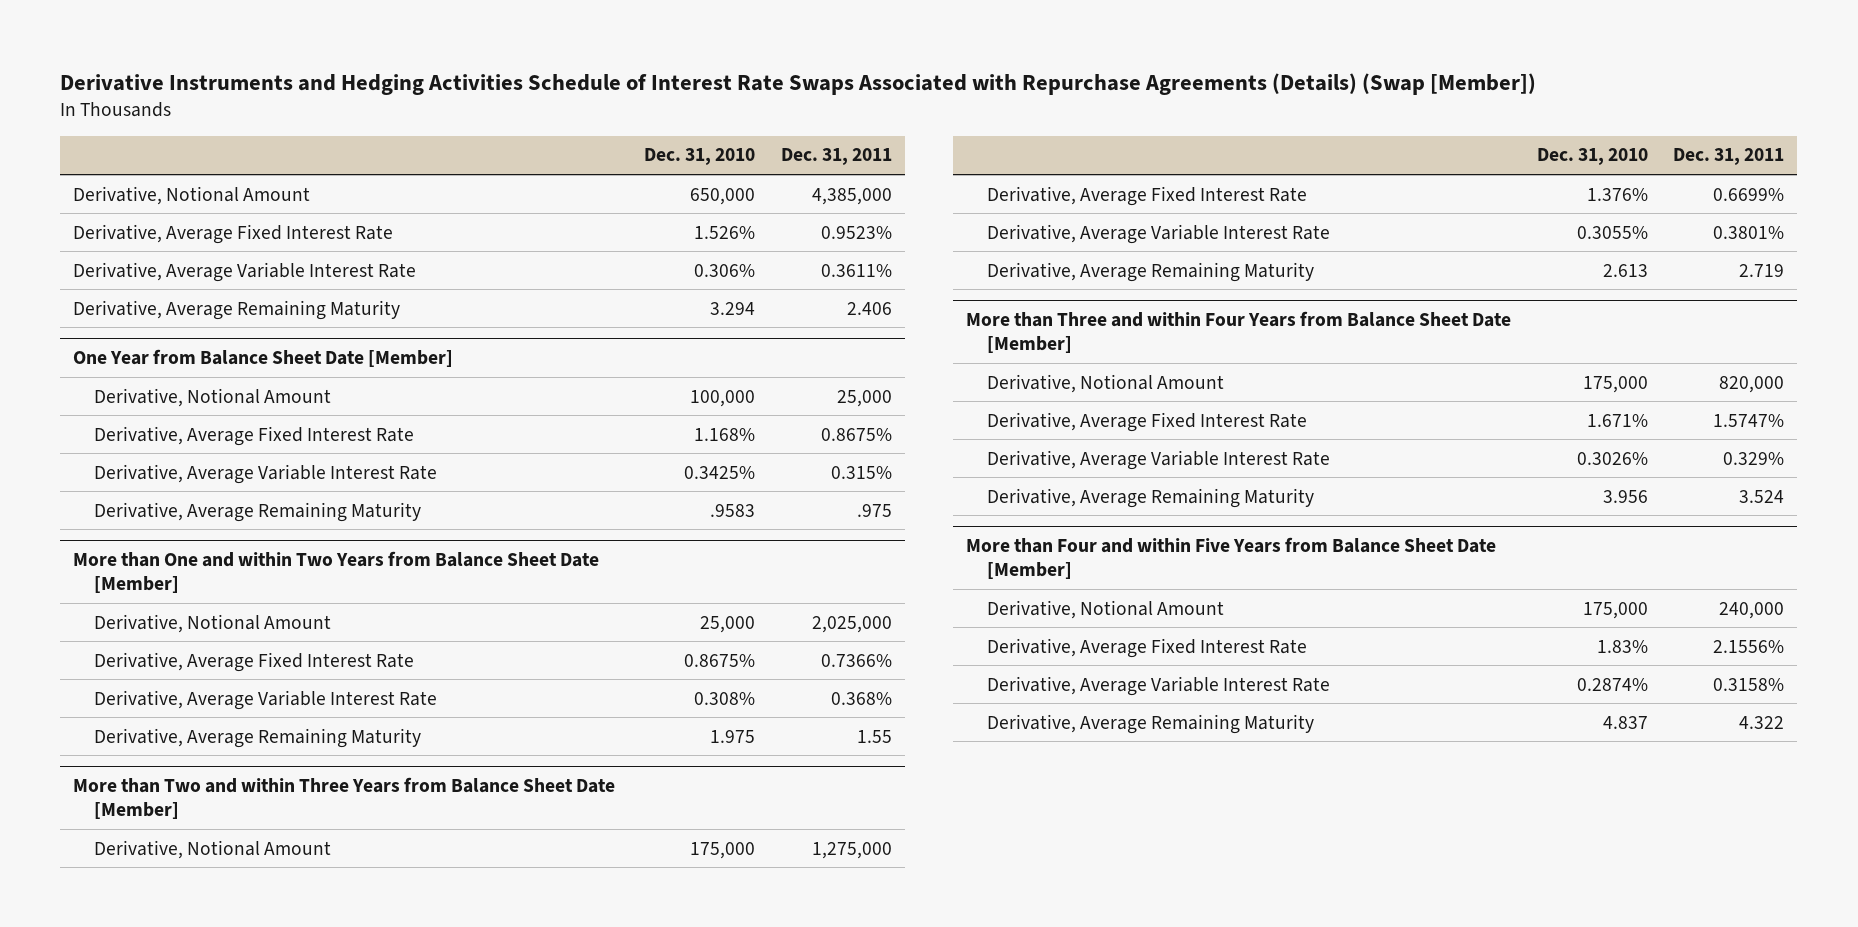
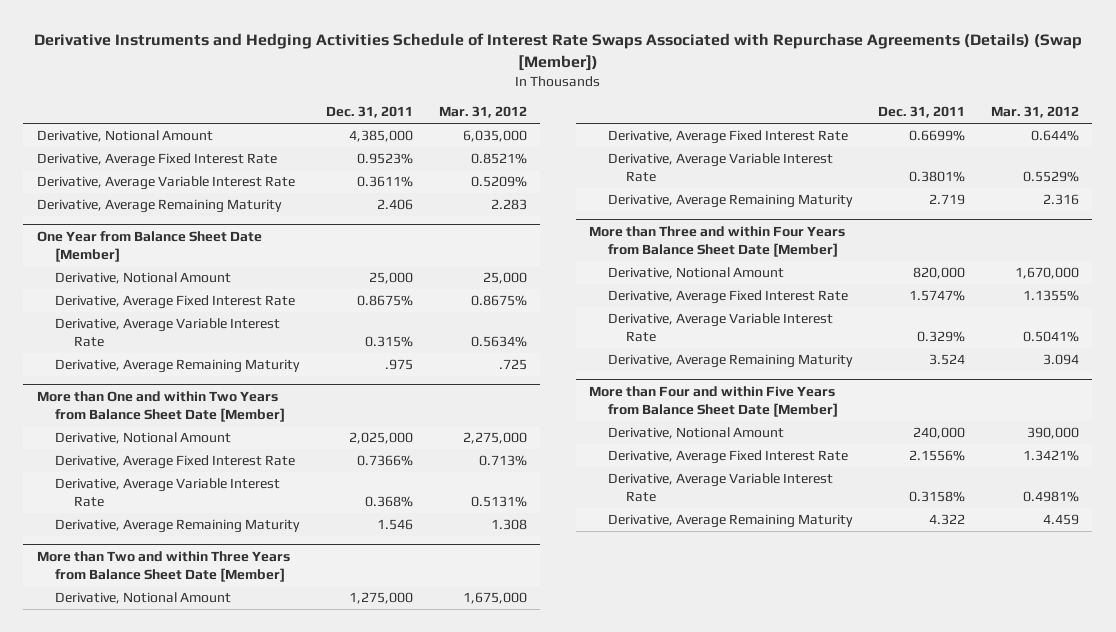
- | Dec. 31, 2010 | Dec. 31, 2011
+ | Dec. 31, 2011 | Mar. 31, 2012
@ More than One and within Two Years from Balance Sheet Date [Member]
- Derivative, Average Remaining Maturity | 1.975 | 1.55
+ Derivative, Average Remaining Maturity | 1.546 | 1.308

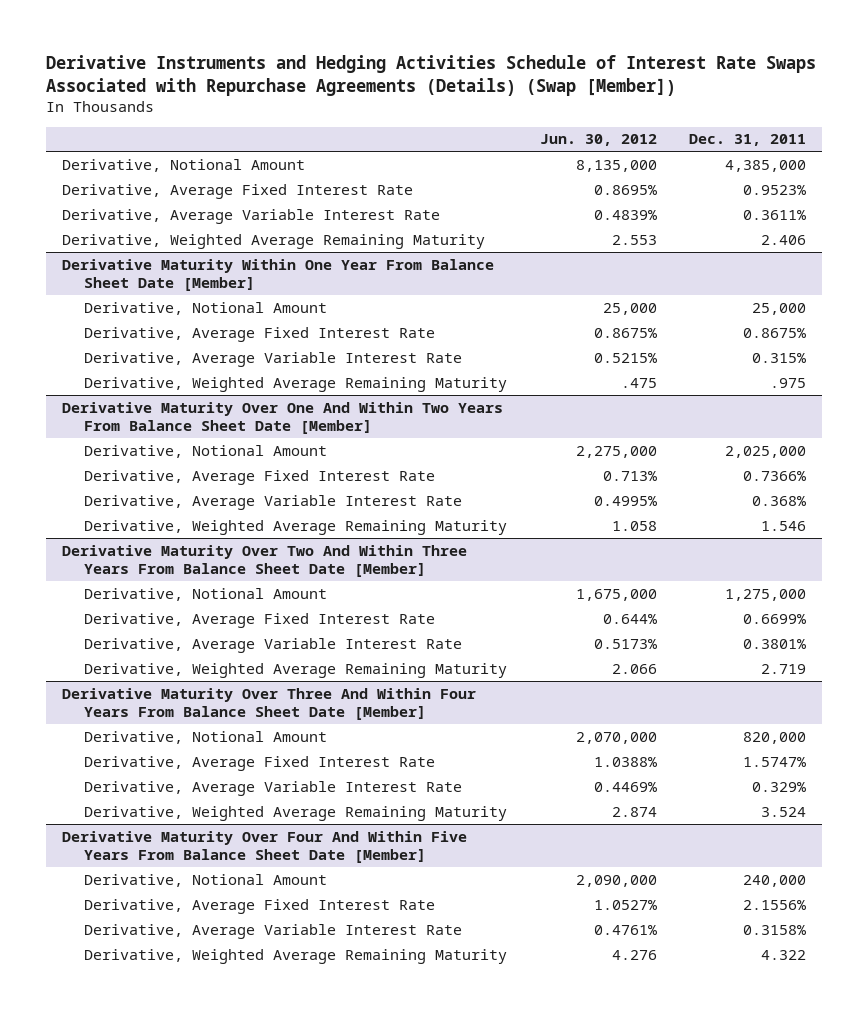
- | Dec. 31, 2011 | Mar. 31, 2012
+ | Jun. 30, 2012 | Dec. 31, 2011
- Derivative, Average Remaining Maturity | 2.406 | 2.283
- One Year from Balance Sheet Date [Member]
+ Derivative, Weighted Average Remaining Maturity | 2.553 | 2.406
+ Derivative Maturity Within One Year From Balance Sheet Date [Member]
- Derivative, Average Remaining Maturity | .975 | .725
- More than One and within Two Years from Balance Sheet Date [Member]
+ Derivative, Weighted Average Remaining Maturity | .475 | .975
+ Derivative Maturity Over One And Within Two Years From Balance Sheet Date [Member]
- Derivative, Average Remaining Maturity | 1.546 | 1.308
- More than Two and within Three Years from Balance Sheet Date [Member]
+ Derivative, Weighted Average Remaining Maturity | 1.058 | 1.546
+ Derivative Maturity Over Two And Within Three Years From Balance Sheet Date [Member]
- Derivative, Average Remaining Maturity | 2.719 | 2.316
- More than Three and within Four Years from Balance Sheet Date [Member]
+ Derivative, Weighted Average Remaining Maturity | 2.066 | 2.719
+ Derivative Maturity Over Three And Within Four Years From Balance Sheet Date [Member]
- Derivative, Average Remaining Maturity | 3.524 | 3.094
- More than Four and within Five Years from Balance Sheet Date [Member]
+ Derivative, Weighted Average Remaining Maturity | 2.874 | 3.524
+ Derivative Maturity Over Four And Within Five Years From Balance Sheet Date [Member]
- Derivative, Average Remaining Maturity | 4.322 | 4.459
+ Derivative, Weighted Average Remaining Maturity | 4.276 | 4.322

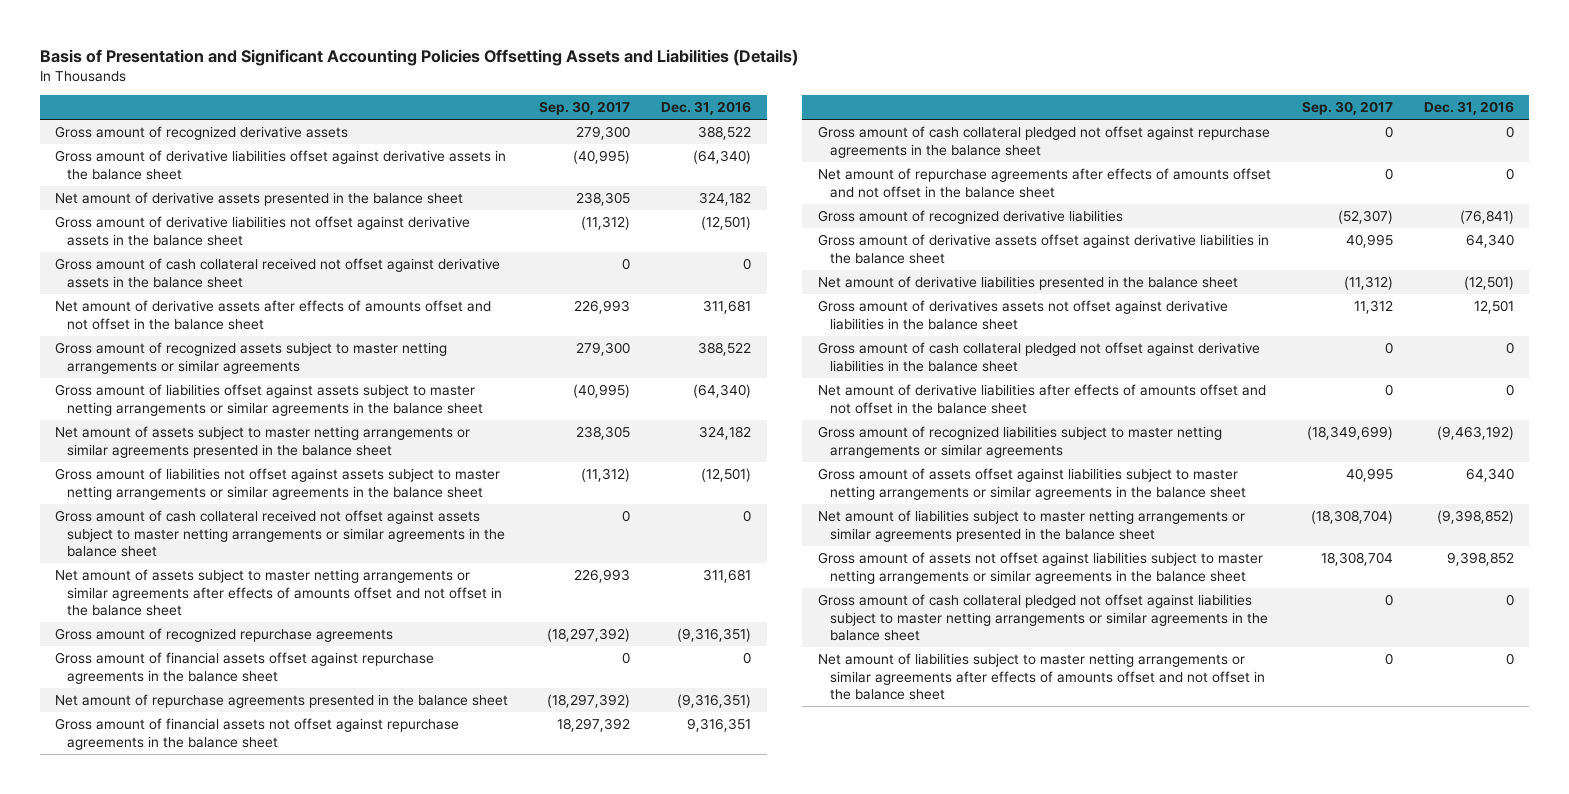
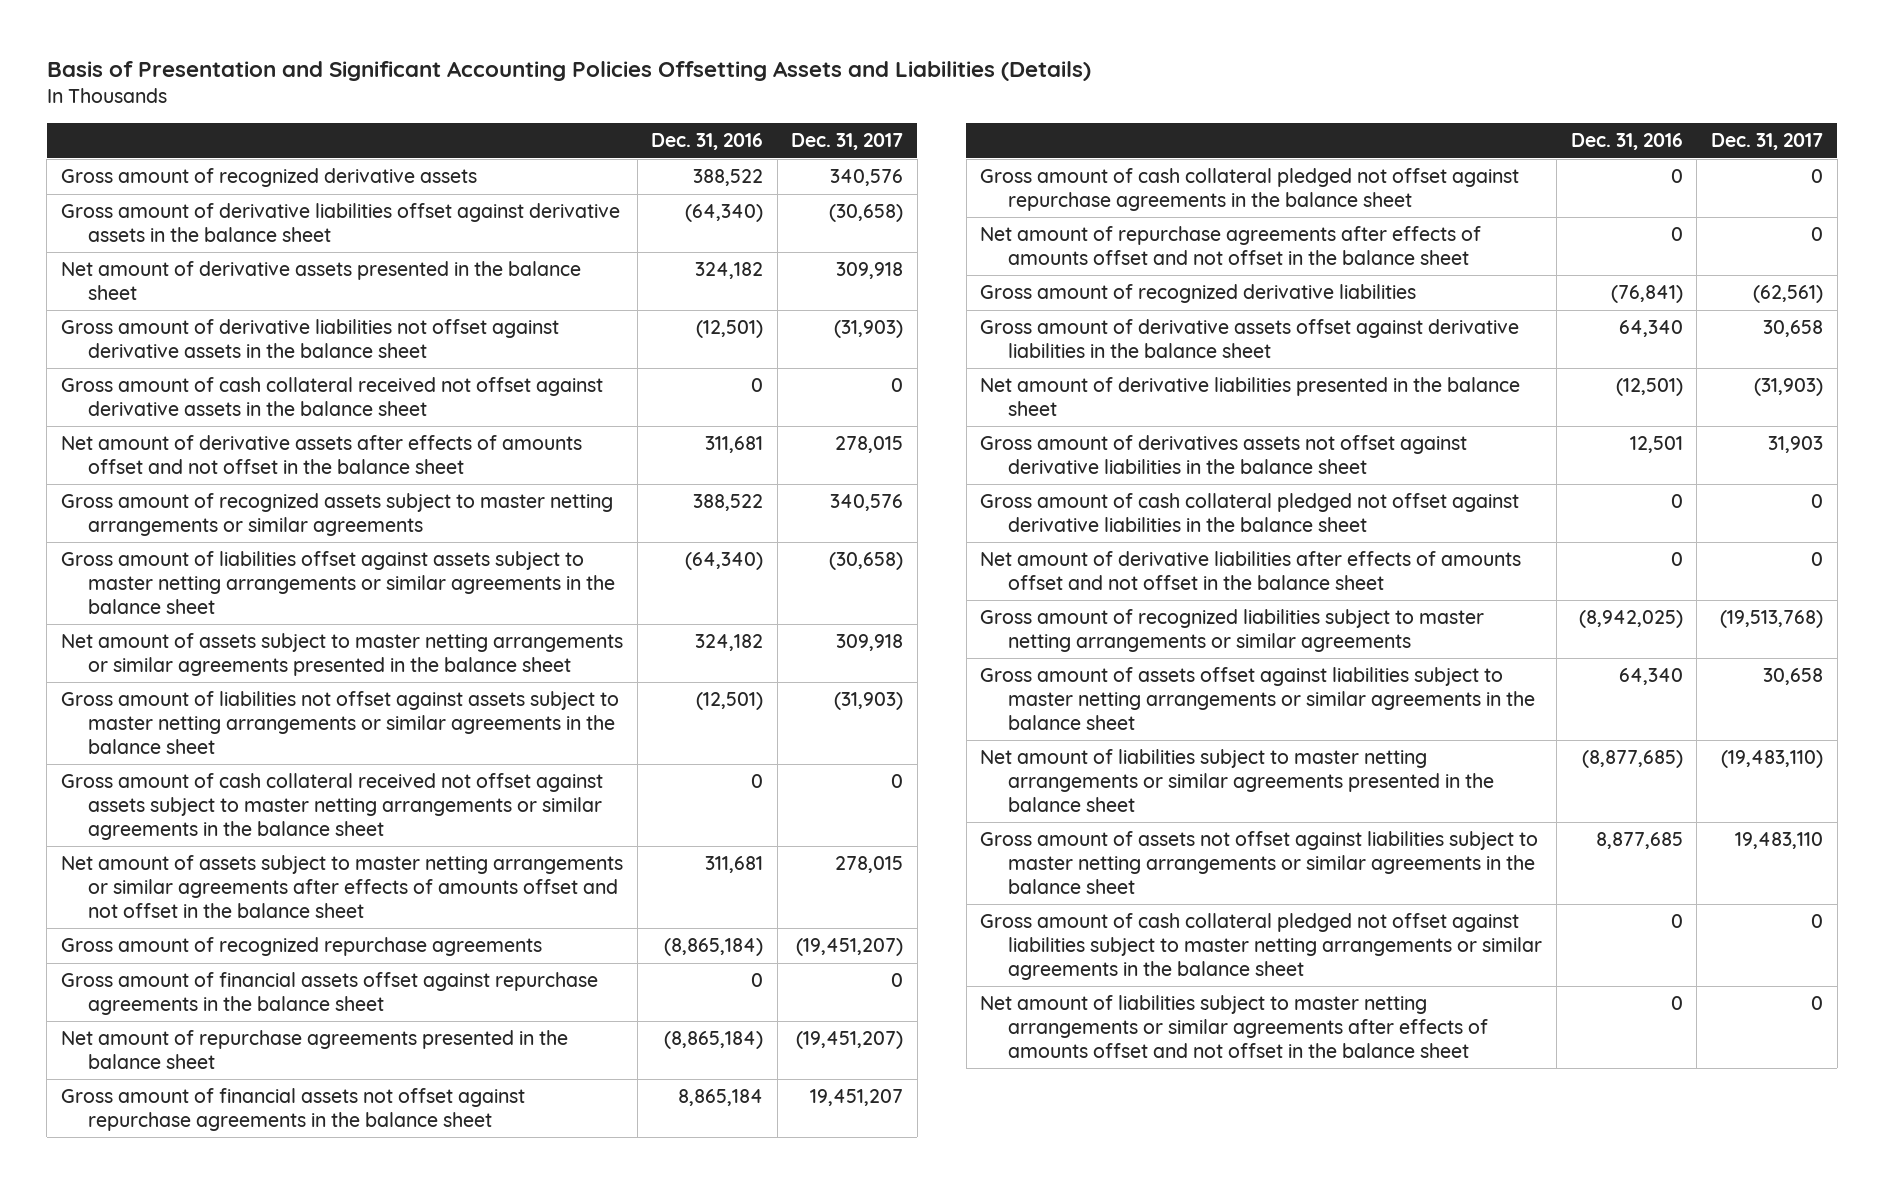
- | Sep. 30, 2017 | Dec. 31, 2016
+ | Dec. 31, 2016 | Dec. 31, 2017
- Gross amount of recognized repurchase agreements | (18,297,392) | (9,316,351)
+ Gross amount of recognized repurchase agreements | (8,865,184) | (19,451,207)
- Net amount of repurchase agreements presented in the balance sheet | (18,297,392) | (9,316,351)
- Gross amount of financial assets not offset against repurchase agreements in the balance sheet | 18,297,392 | 9,316,351
+ Net amount of repurchase agreements presented in the balance sheet | (8,865,184) | (19,451,207)
+ Gross amount of financial assets not offset against repurchase agreements in the balance sheet | 8,865,184 | 19,451,207
- Gross amount of recognized liabilities subject to master netting arrangements or similar agreements | (18,349,699) | (9,463,192)
+ Gross amount of recognized liabilities subject to master netting arrangements or similar agreements | (8,942,025) | (19,513,768)
- Net amount of liabilities subject to master netting arrangements or similar agreements presented in the balance sheet | (18,308,704) | (9,398,852)
- Gross amount of assets not offset against liabilities subject to master netting arrangements or similar agreements in the balance sheet | 18,308,704 | 9,398,852
+ Net amount of liabilities subject to master netting arrangements or similar agreements presented in the balance sheet | (8,877,685) | (19,483,110)
+ Gross amount of assets not offset against liabilities subject to master netting arrangements or similar agreements in the balance sheet | 8,877,685 | 19,483,110

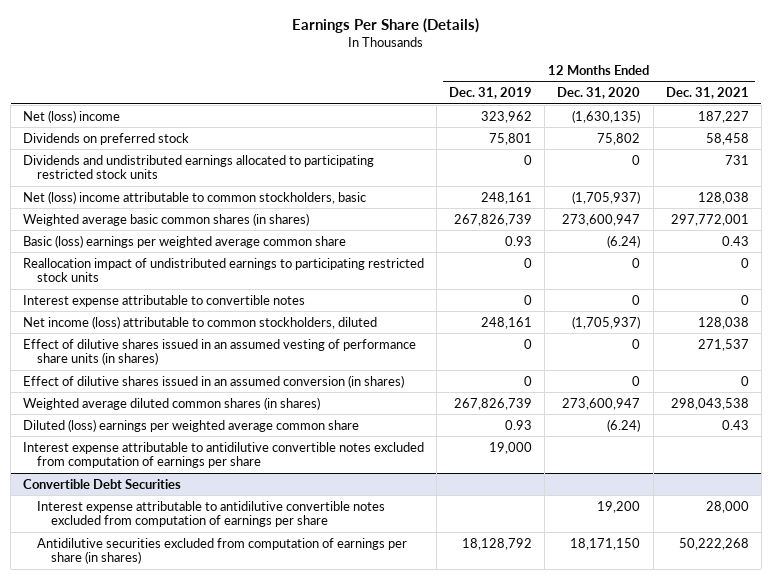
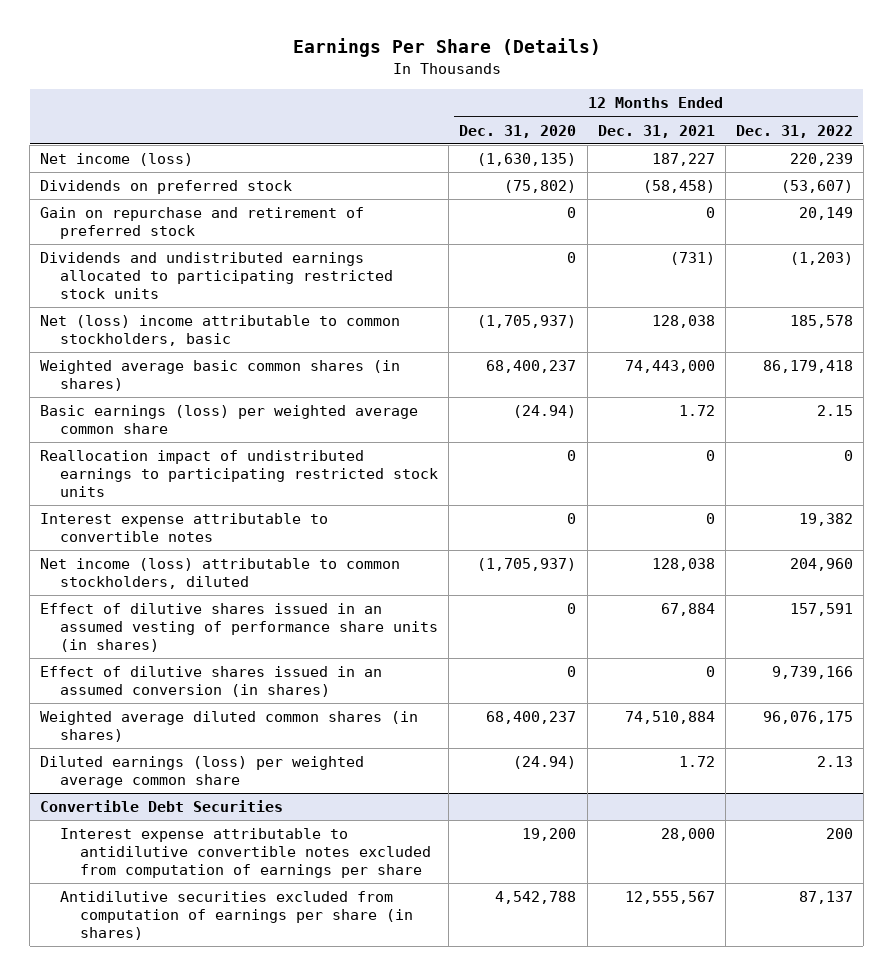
- | 12 Months Ended Dec. 31, 2019 | 12 Months Ended Dec. 31, 2020 | 12 Months Ended Dec. 31, 2021
+ | 12 Months Ended Dec. 31, 2020 | 12 Months Ended Dec. 31, 2021 | 12 Months Ended Dec. 31, 2022
- Net (loss) income | 323,962 | (1,630,135) | 187,227
- Dividends on preferred stock | 75,801 | 75,802 | 58,458
- Dividends and undistributed earnings allocated to participating restricted stock units | 0 | 0 | 731
+ Net income (loss) | (1,630,135) | 187,227 | 220,239
+ Dividends on preferred stock | (75,802) | (58,458) | (53,607)
+ Gain on repurchase and retirement of preferred stock | 0 | 0 | 20,149
+ Dividends and undistributed earnings allocated to participating restricted stock units | 0 | (731) | (1,203)
- Weighted average basic common shares (in shares) | 267,826,739 | 273,600,947 | 297,772,001
- Basic (loss) earnings per weighted average common share | 0.93 | (6.24) | 0.43
+ Weighted average basic common shares (in shares) | 68,400,237 | 74,443,000 | 86,179,418
+ Basic earnings (loss) per weighted average common share | (24.94) | 1.72 | 2.15
- Effect of dilutive shares issued in an assumed vesting of performance share units (in shares) | 0 | 0 | 271,537
+ Effect of dilutive shares issued in an assumed vesting of performance share units (in shares) | 0 | 67,884 | 157,591
- Weighted average diluted common shares (in shares) | 267,826,739 | 273,600,947 | 298,043,538
- Diluted (loss) earnings per weighted average common share | 0.93 | (6.24) | 0.43
- Interest expense attributable to antidilutive convertible notes excluded from computation of earnings per share | 19,000 | |
+ Weighted average diluted common shares (in shares) | 68,400,237 | 74,510,884 | 96,076,175
+ Diluted earnings (loss) per weighted average common share | (24.94) | 1.72 | 2.13
@ Convertible Debt Securities
- Antidilutive securities excluded from computation of earnings per share (in shares) | 18,128,792 | 18,171,150 | 50,222,268
+ Antidilutive securities excluded from computation of earnings per share (in shares) | 4,542,788 | 12,555,567 | 87,137

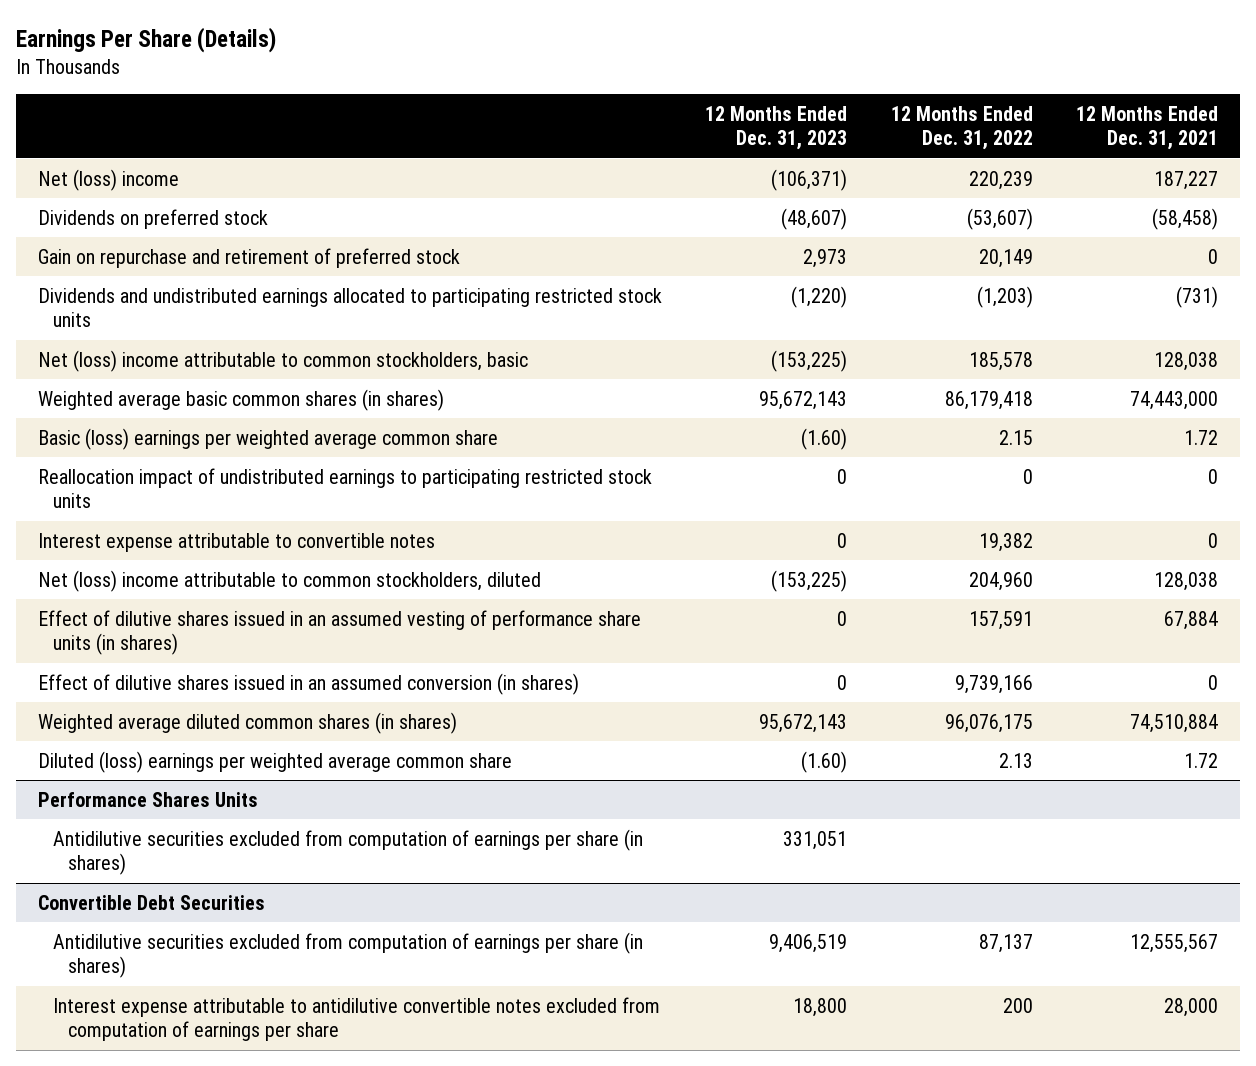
- | 12 Months Ended Dec. 31, 2020 | 12 Months Ended Dec. 31, 2021 | 12 Months Ended Dec. 31, 2022
+ | 12 Months Ended Dec. 31, 2023 | 12 Months Ended Dec. 31, 2022 | 12 Months Ended Dec. 31, 2021
- Net income (loss) | (1,630,135) | 187,227 | 220,239
+ Net (loss) income | (106,371) | 220,239 | 187,227
- Basic earnings (loss) per weighted average common share | (24.94) | 1.72 | 2.15
+ Basic (loss) earnings per weighted average common share | (1.60) | 2.15 | 1.72
- Net income (loss) attributable to common stockholders, diluted | (1,705,937) | 128,038 | 204,960
+ Net (loss) income attributable to common stockholders, diluted | (153,225) | 204,960 | 128,038
- Diluted earnings (loss) per weighted average common share | (24.94) | 1.72 | 2.13
+ Diluted (loss) earnings per weighted average common share | (1.60) | 2.13 | 1.72
+ Performance Shares Units
+ Antidilutive securities excluded from computation of earnings per share (in shares) | 331,051 | |
@ Convertible Debt Securities
moved down: Interest expense attributable to antidilutive convertible notes excluded from computation of earnings per share | 18,800 | 200 | 28,000

